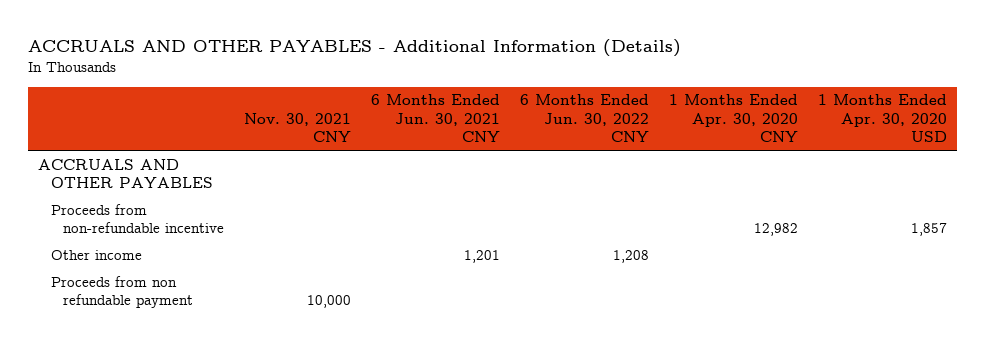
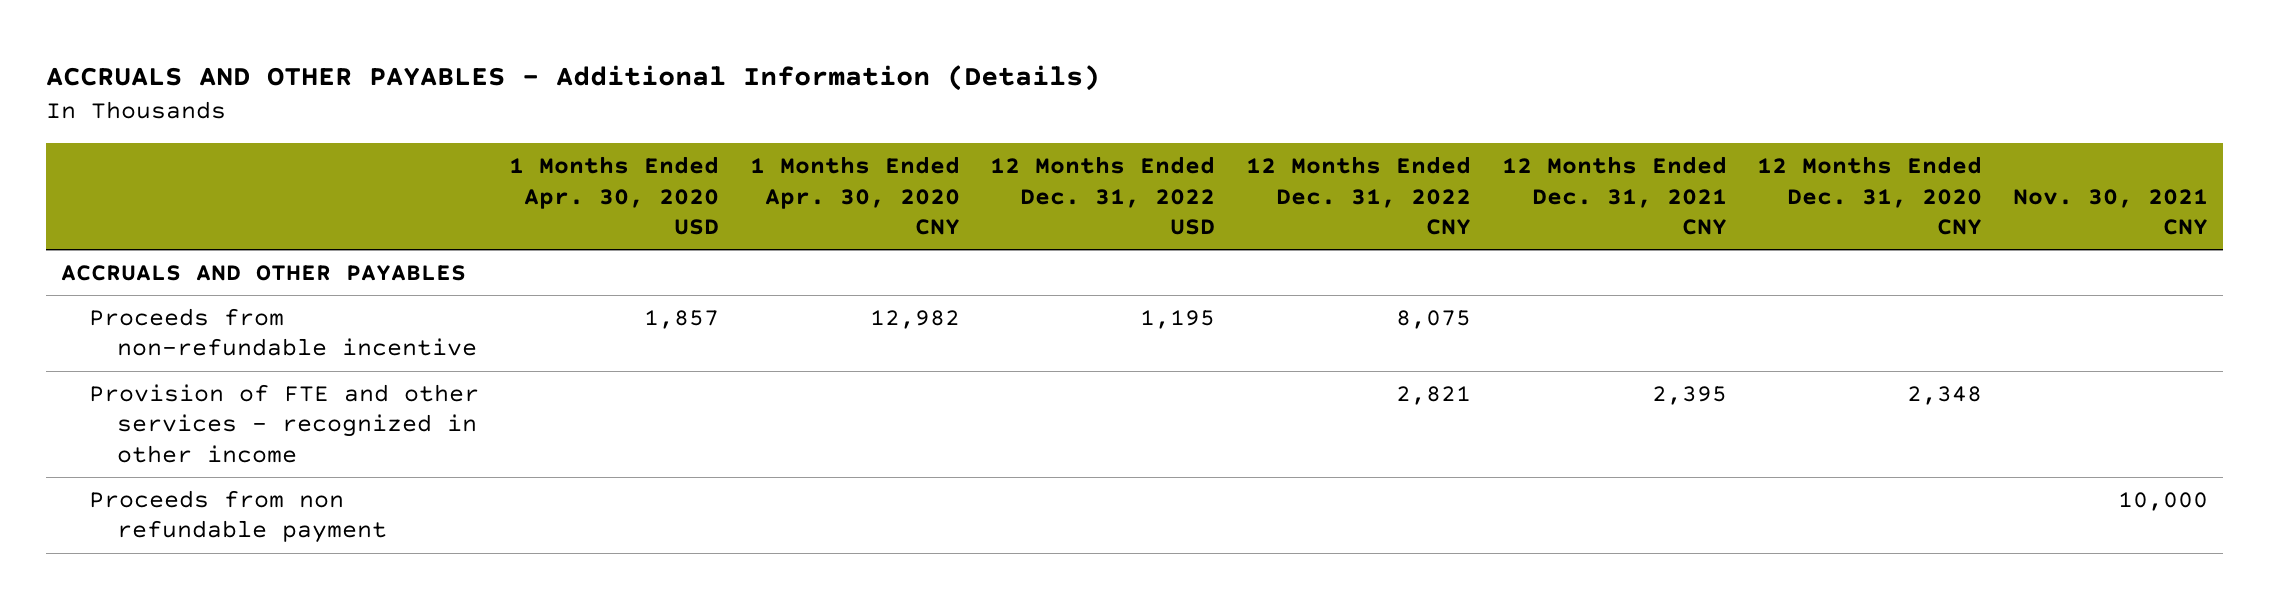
- | Nov. 30, 2021 CNY | 6 Months Ended Jun. 30, 2021 CNY | 6 Months Ended Jun. 30, 2022 CNY | 1 Months Ended Apr. 30, 2020 CNY | 1 Months Ended Apr. 30, 2020 USD
+ | 1 Months Ended Apr. 30, 2020 USD | 1 Months Ended Apr. 30, 2020 CNY | 12 Months Ended Dec. 31, 2022 USD | 12 Months Ended Dec. 31, 2022 CNY | 12 Months Ended Dec. 31, 2021 CNY | 12 Months Ended Dec. 31, 2020 CNY | Nov. 30, 2021 CNY
- Other income | | 1,201 | 1,208 | |
+ Provision of FTE and other services - recognized in other income | | | | 2,821 | 2,395 | 2,348 |

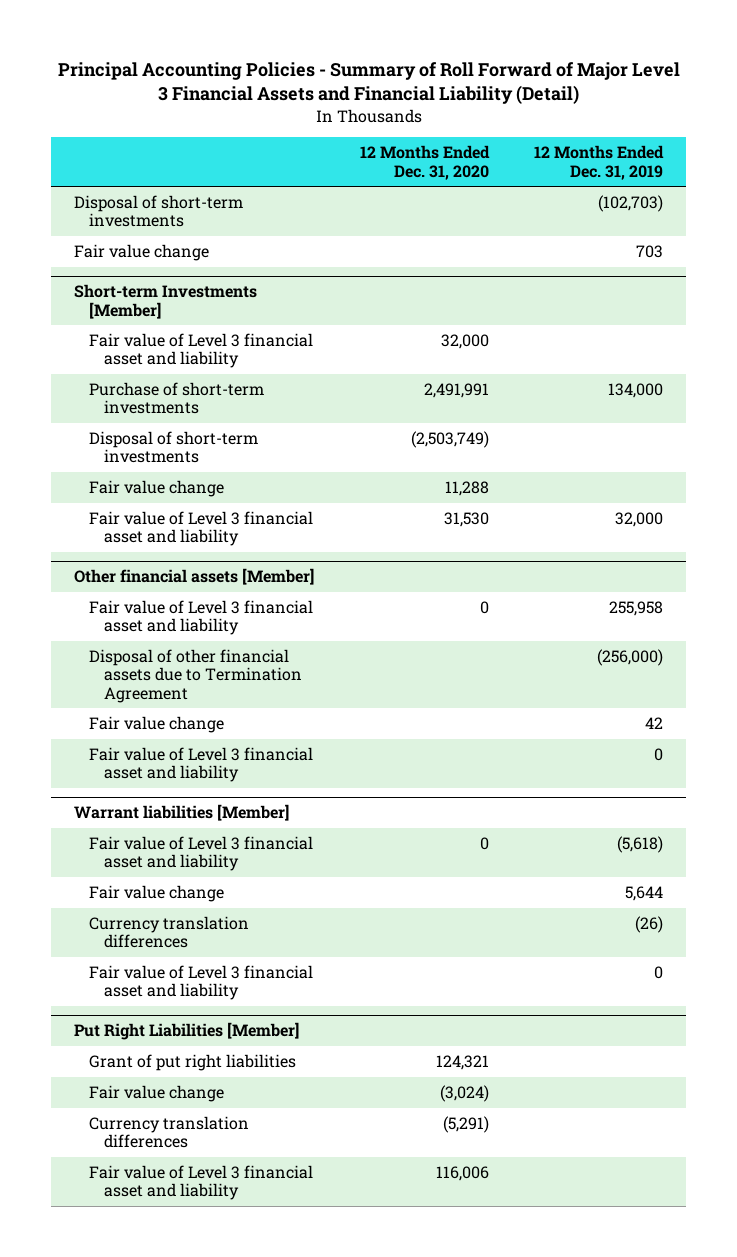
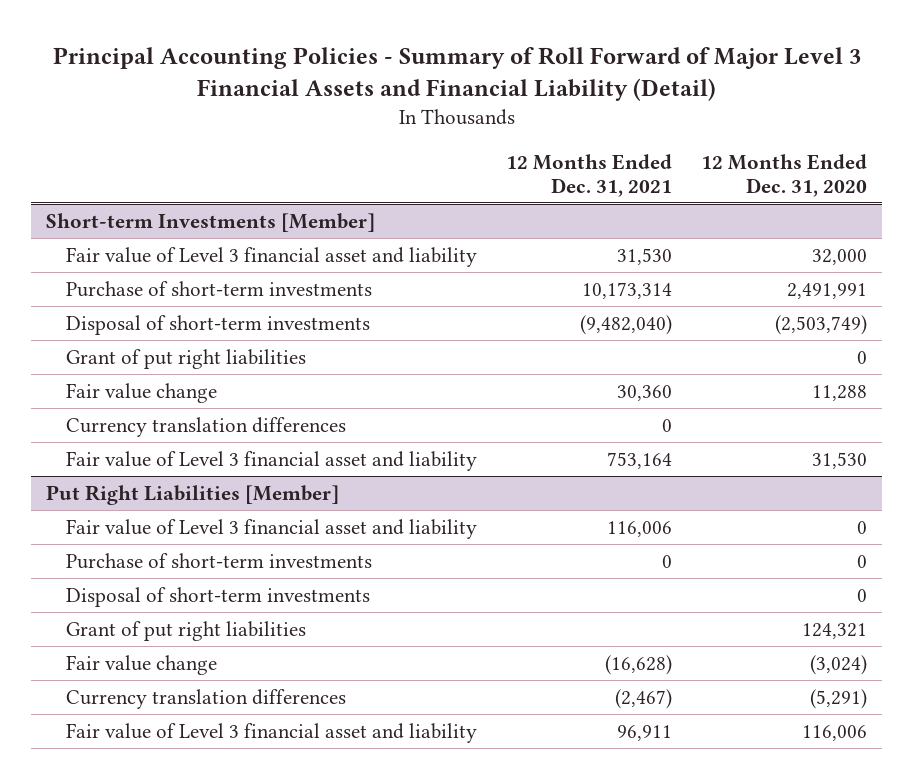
- | 12 Months Ended Dec. 31, 2020 | 12 Months Ended Dec. 31, 2019
+ | 12 Months Ended Dec. 31, 2021 | 12 Months Ended Dec. 31, 2020
- Disposal of short-term investments | | (102,703)
- Fair value change | | 703
@ Short-term Investments [Member]
+ Grant of put right liabilities | | 0
+ Currency translation differences | 0 |
- Other financial assets [Member]
- Fair value of Level 3 financial asset and liability | 0 | 255,958
- Disposal of other financial assets due to Termination Agreement | | (256,000)
- Fair value change | | 42
- Fair value of Level 3 financial asset and liability | | 0
- Warrant liabilities [Member]
- Fair value of Level 3 financial asset and liability | 0 | (5,618)
- Fair value change | | 5,644
- Currency translation differences | | (26)
- Fair value of Level 3 financial asset and liability | | 0
@ Put Right Liabilities [Member]
+ Fair value of Level 3 financial asset and liability | 116,006 | 0
+ Purchase of short-term investments | 0 | 0
+ Disposal of short-term investments | | 0

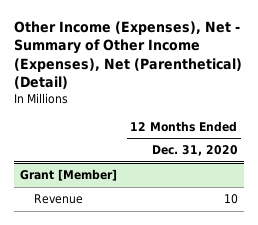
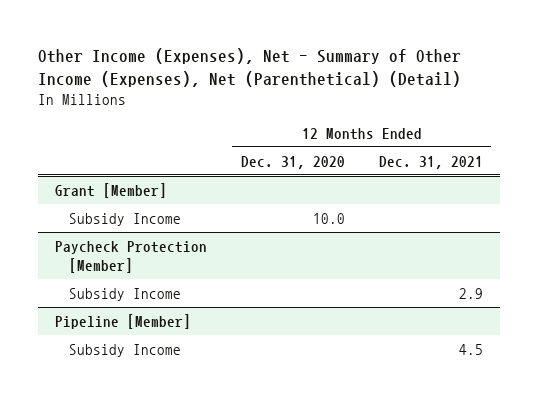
- | 12 Months Ended Dec. 31, 2020
+ | 12 Months Ended Dec. 31, 2020 | 12 Months Ended Dec. 31, 2021
@ Grant [Member]
- Revenue | 10
+ Subsidy Income | 10.0 |
+ Paycheck Protection [Member]
+ Subsidy Income | | 2.9
+ Pipeline [Member]
+ Subsidy Income | | 4.5

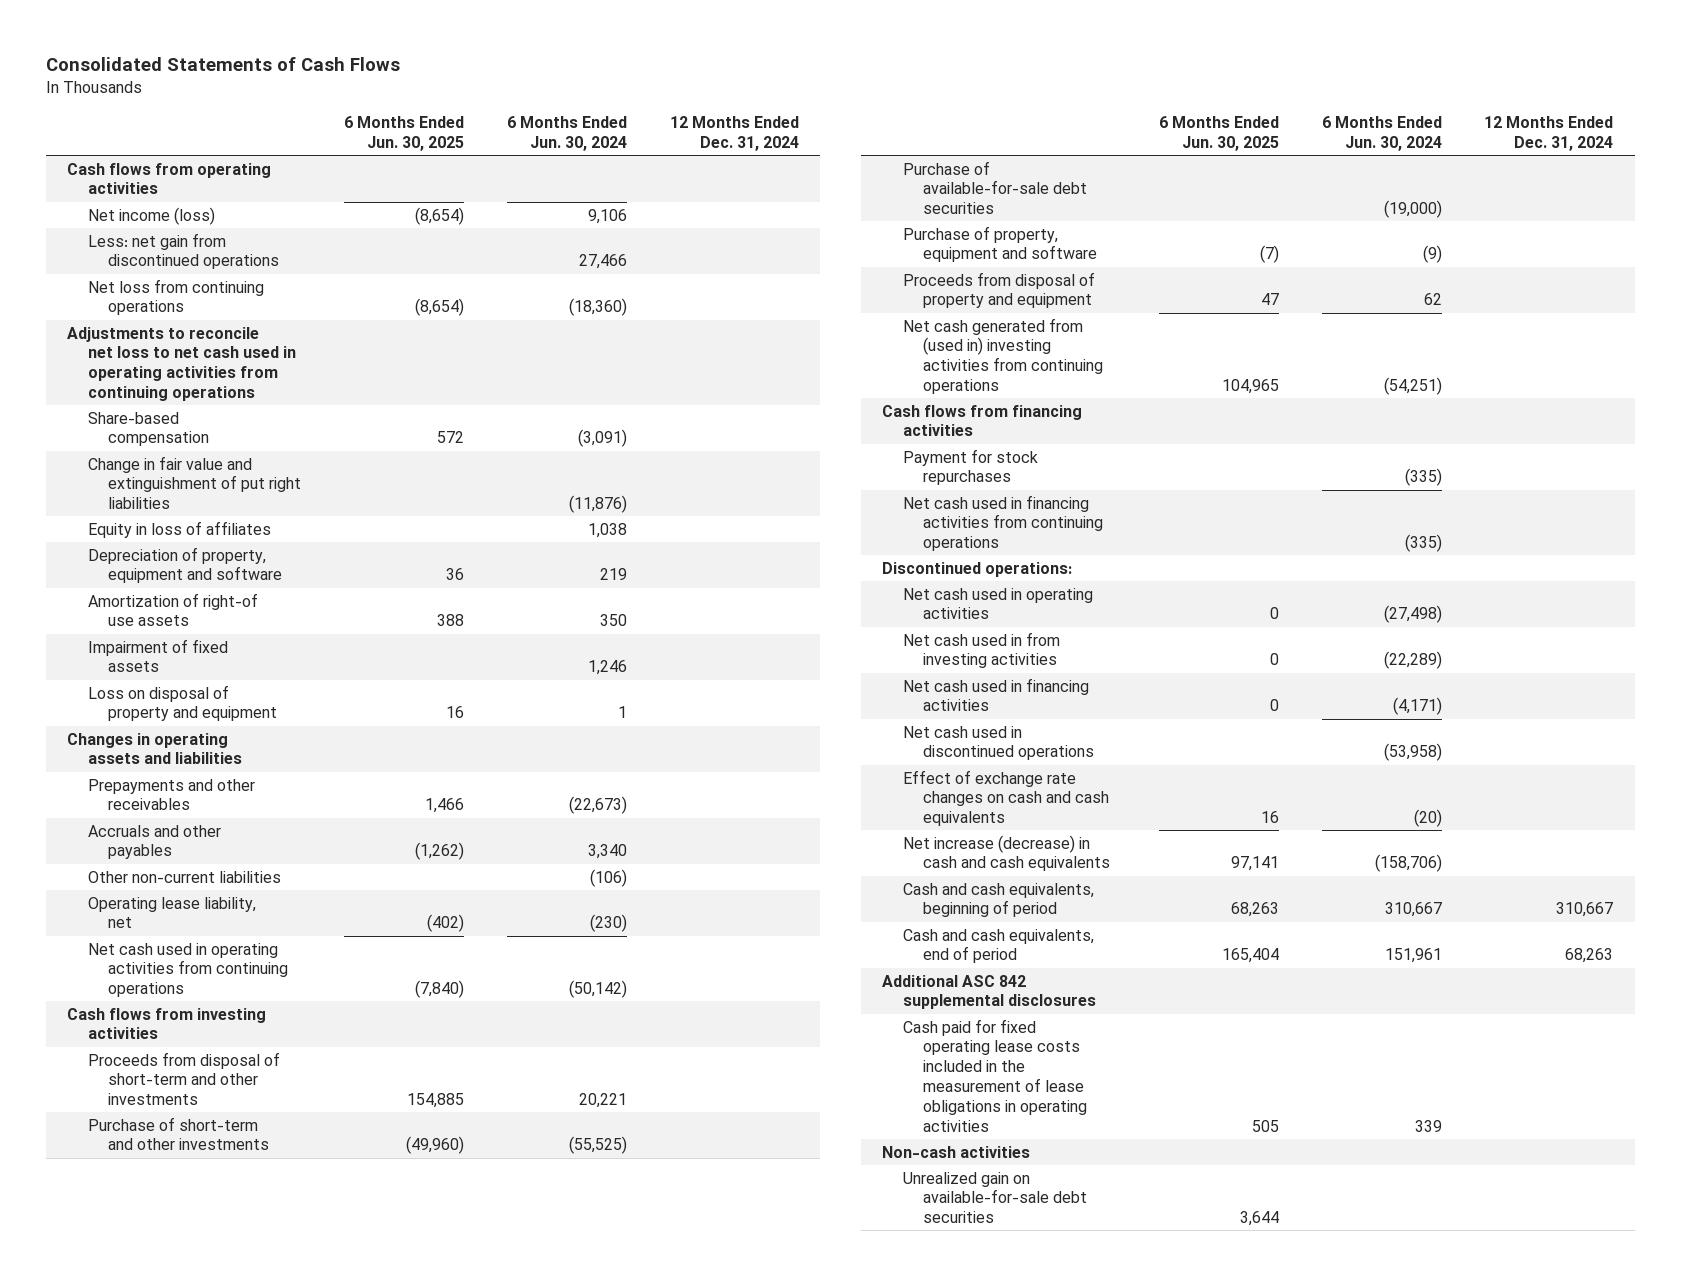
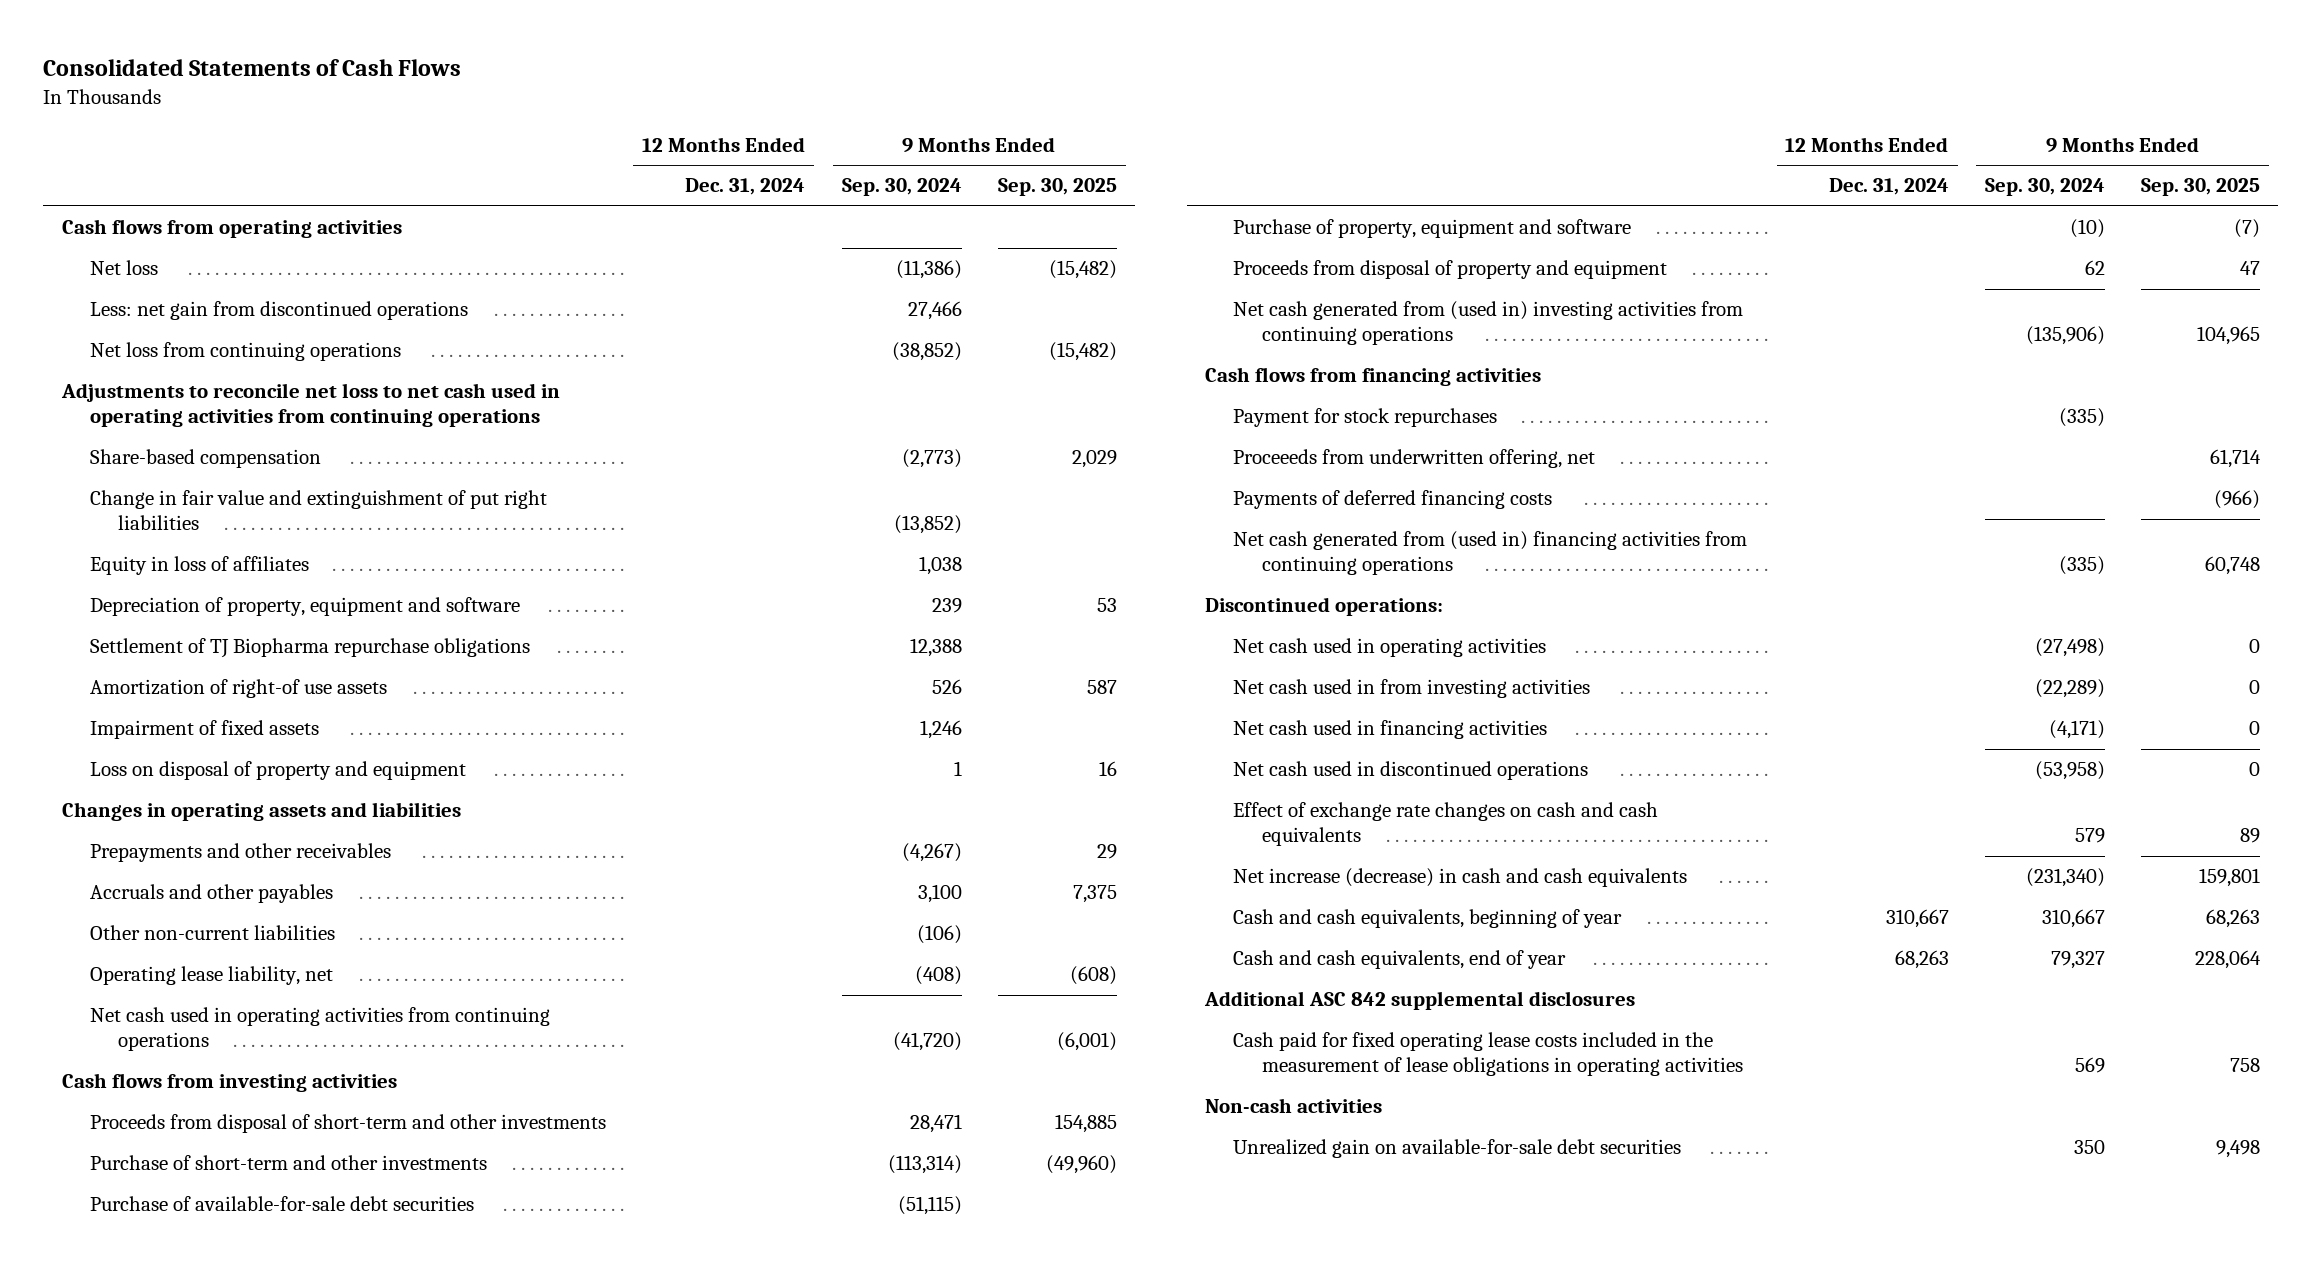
- | 6 Months Ended Jun. 30, 2025 | 6 Months Ended Jun. 30, 2024 | 12 Months Ended Dec. 31, 2024
+ | 12 Months Ended Dec. 31, 2024 | 9 Months Ended Sep. 30, 2024 | 9 Months Ended Sep. 30, 2025
- Net income (loss) | (8,654) | 9,106 |
+ Net loss | | (11,386) | (15,482)
+ Settlement of TJ Biopharma repurchase obligations | | 12,388 |
- Net cash used in financing activities from continuing operations | | (335) |
+ Proceeeds from underwritten offering, net | | | 61,714
+ Payments of deferred financing costs | | | (966)
+ Net cash generated from (used in) financing activities from continuing operations | | (335) | 60,748
- Cash and cash equivalents, beginning of period | 68,263 | 310,667 | 310,667
- Cash and cash equivalents, end of period | 165,404 | 151,961 | 68,263
+ Cash and cash equivalents, beginning of year | 310,667 | 310,667 | 68,263
+ Cash and cash equivalents, end of year | 68,263 | 79,327 | 228,064

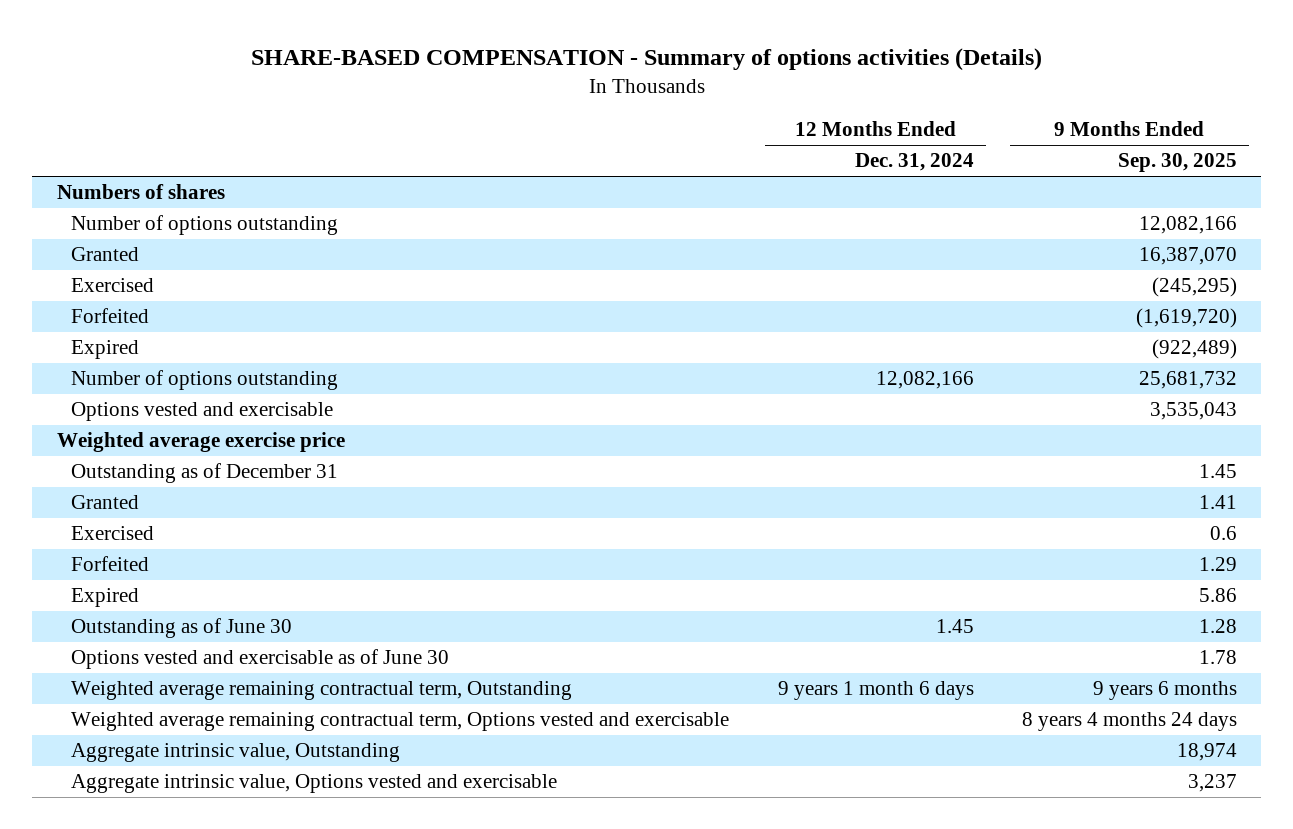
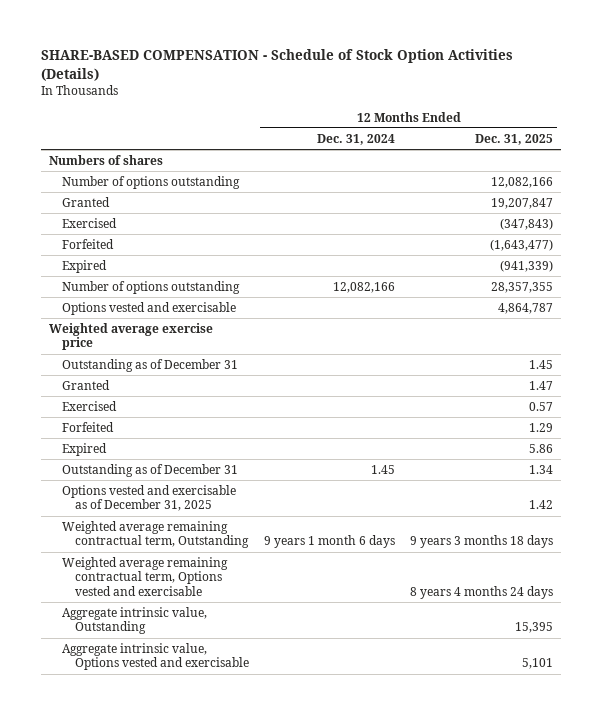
- SHARE-BASED COMPENSATION - Summary of options activities (Details)
+ SHARE-BASED COMPENSATION - Schedule of Stock Option Activities (Details)
- | 12 Months Ended Dec. 31, 2024 | 9 Months Ended Sep. 30, 2025
+ | 12 Months Ended Dec. 31, 2024 | 12 Months Ended Dec. 31, 2025
- Outstanding as of June 30 | 1.45 | 1.28
- Options vested and exercisable as of June 30 | | 1.78
+ Outstanding as of December 31 | 1.45 | 1.34
+ Options vested and exercisable as of December 31, 2025 | | 1.42

